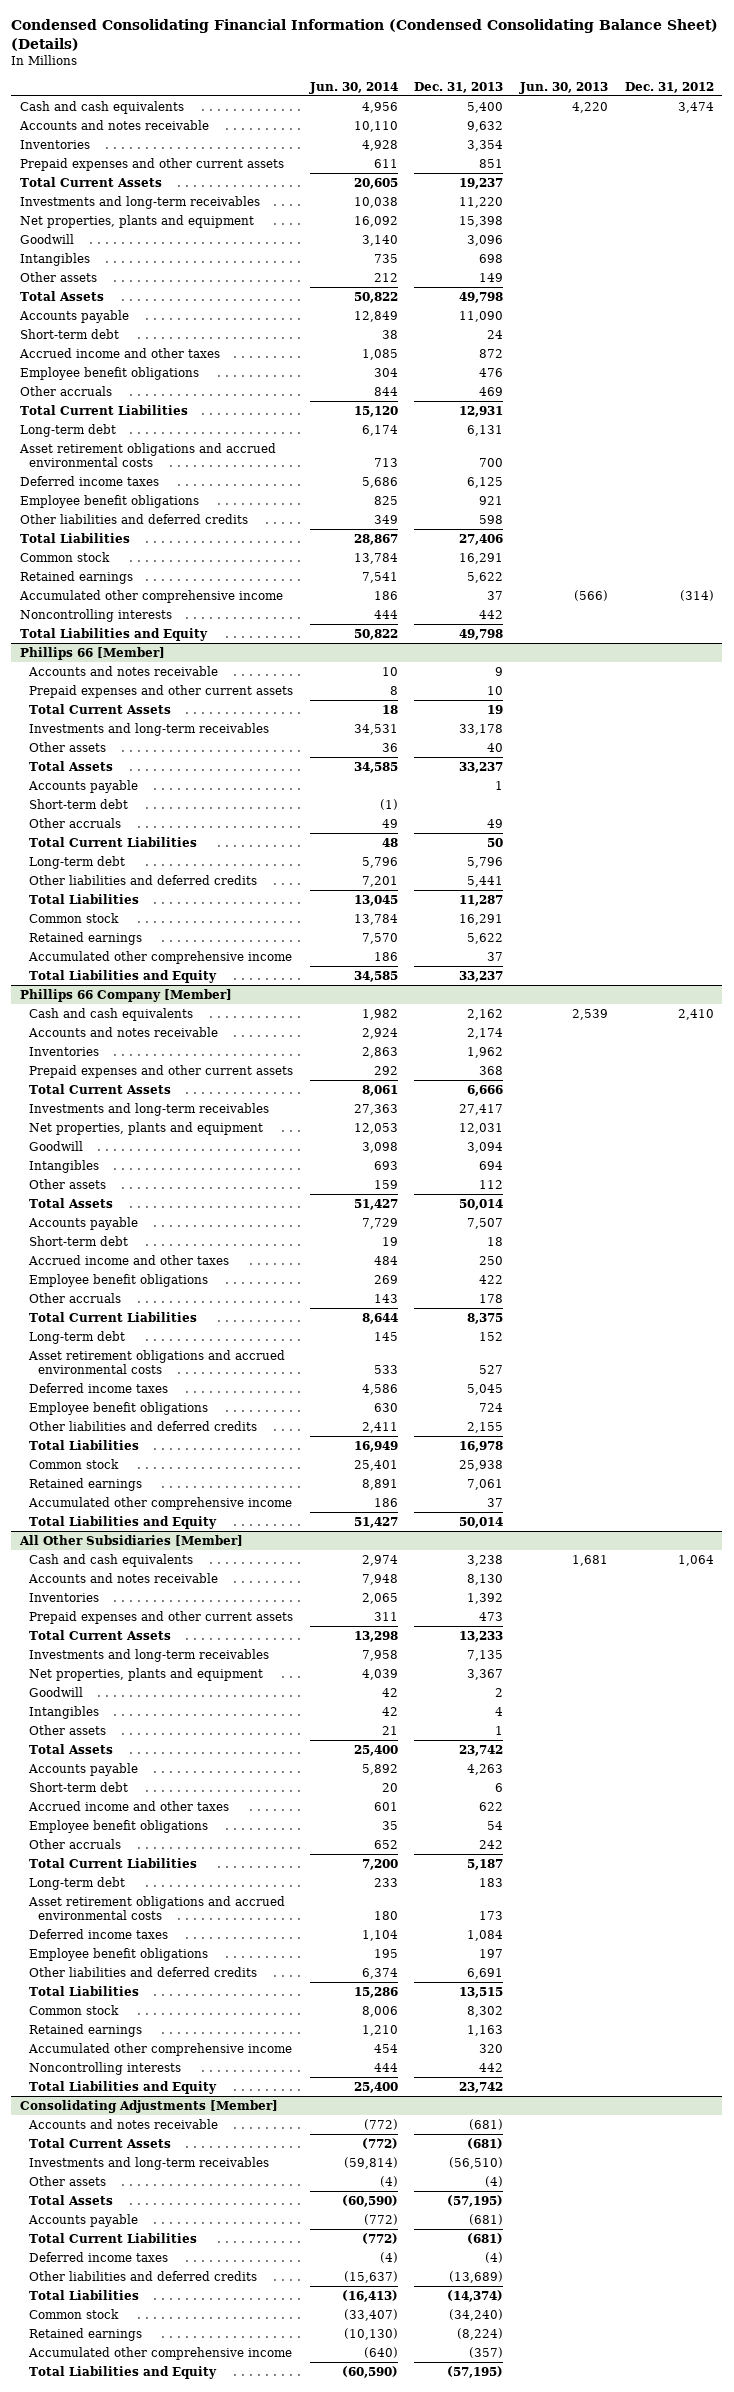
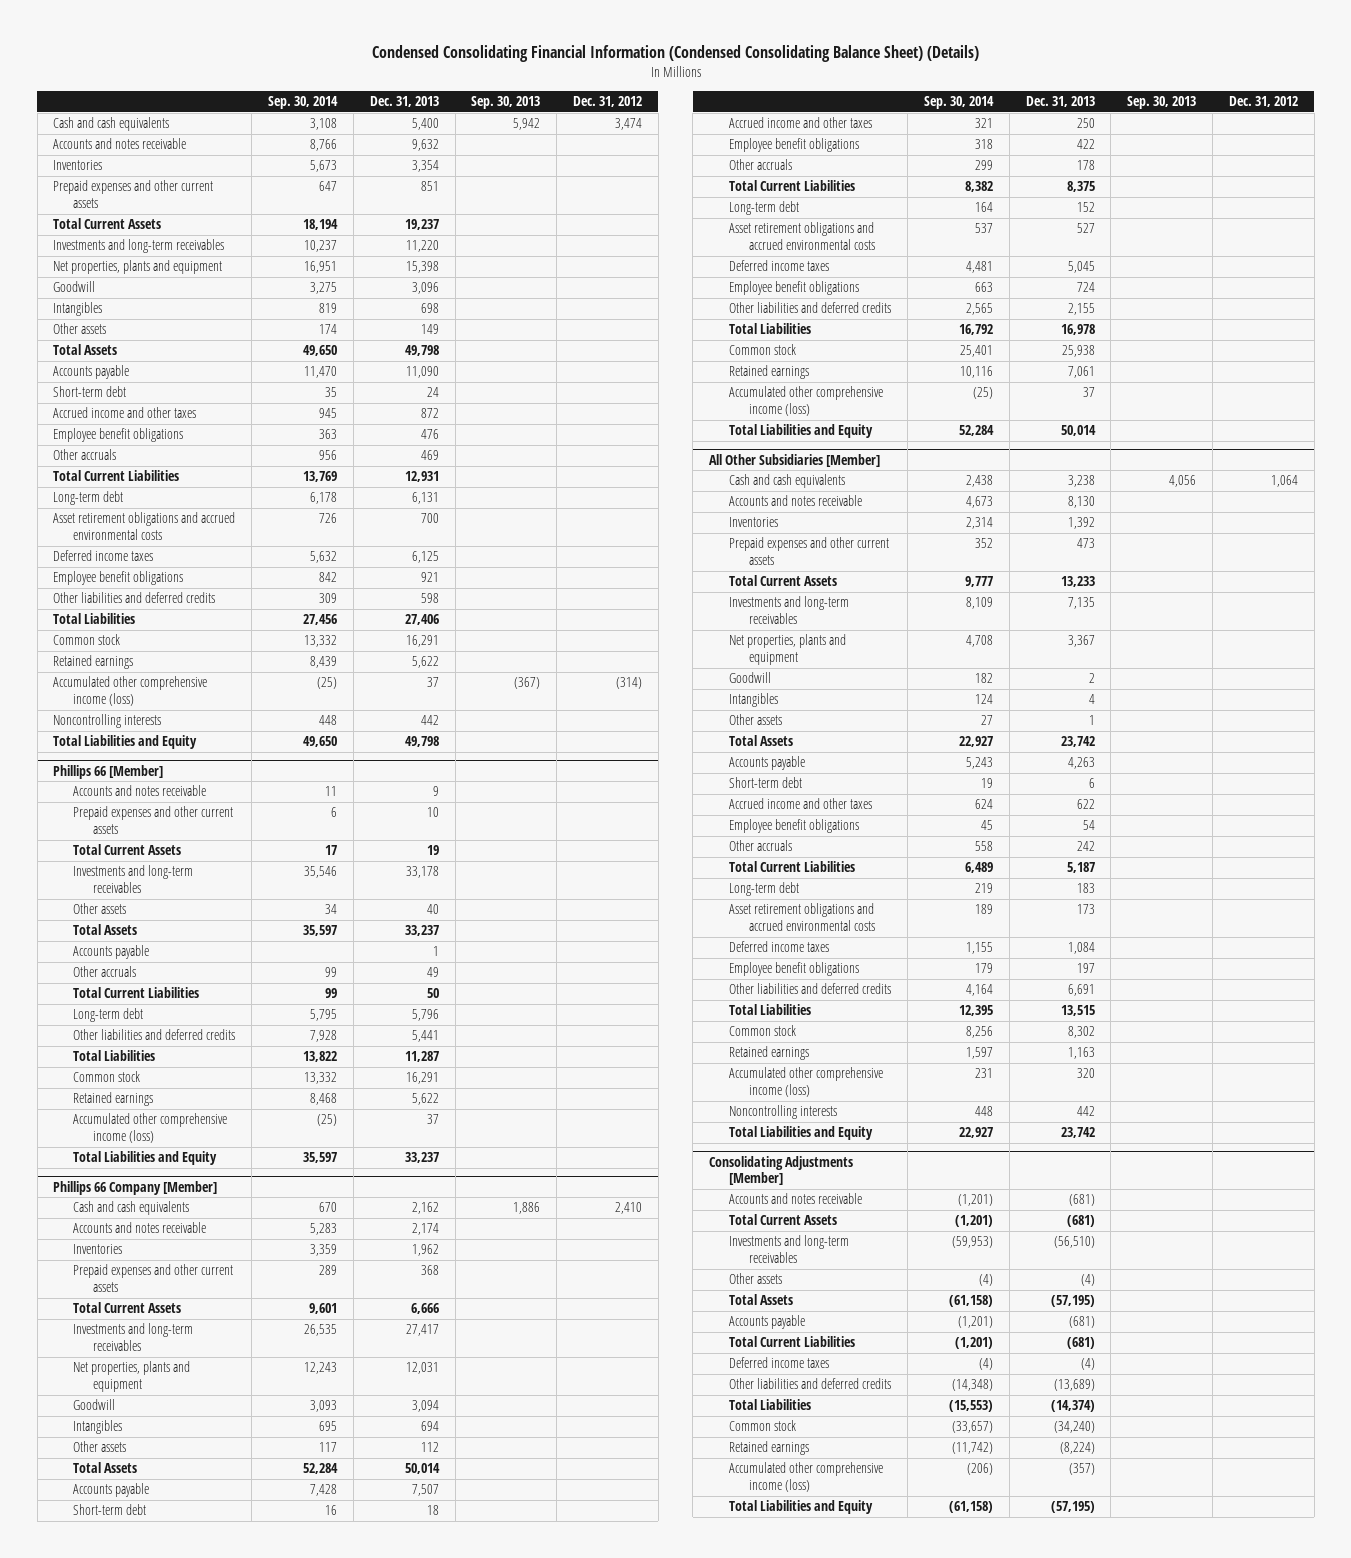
- | Jun. 30, 2014 | Dec. 31, 2013 | Jun. 30, 2013 | Dec. 31, 2012
+ | Sep. 30, 2014 | Dec. 31, 2013 | Sep. 30, 2013 | Dec. 31, 2012
- Accumulated other comprehensive income | 186 | 37 | (566) | (314)
+ Accumulated other comprehensive income (loss) | (25) | 37 | (367) | (314)
@ Phillips 66 [Member]
- Short-term debt | (1) | | |
- Accumulated other comprehensive income | 186 | 37 | |
+ Accumulated other comprehensive income (loss) | (25) | 37 | |
@ Phillips 66 Company [Member]
- Accumulated other comprehensive income | 186 | 37 | |
+ Accumulated other comprehensive income (loss) | (25) | 37 | |
@ All Other Subsidiaries [Member]
- Accumulated other comprehensive income | 454 | 320 | |
+ Accumulated other comprehensive income (loss) | 231 | 320 | |
@ Consolidating Adjustments [Member]
- Accumulated other comprehensive income | (640) | (357) | |
+ Accumulated other comprehensive income (loss) | (206) | (357) | |

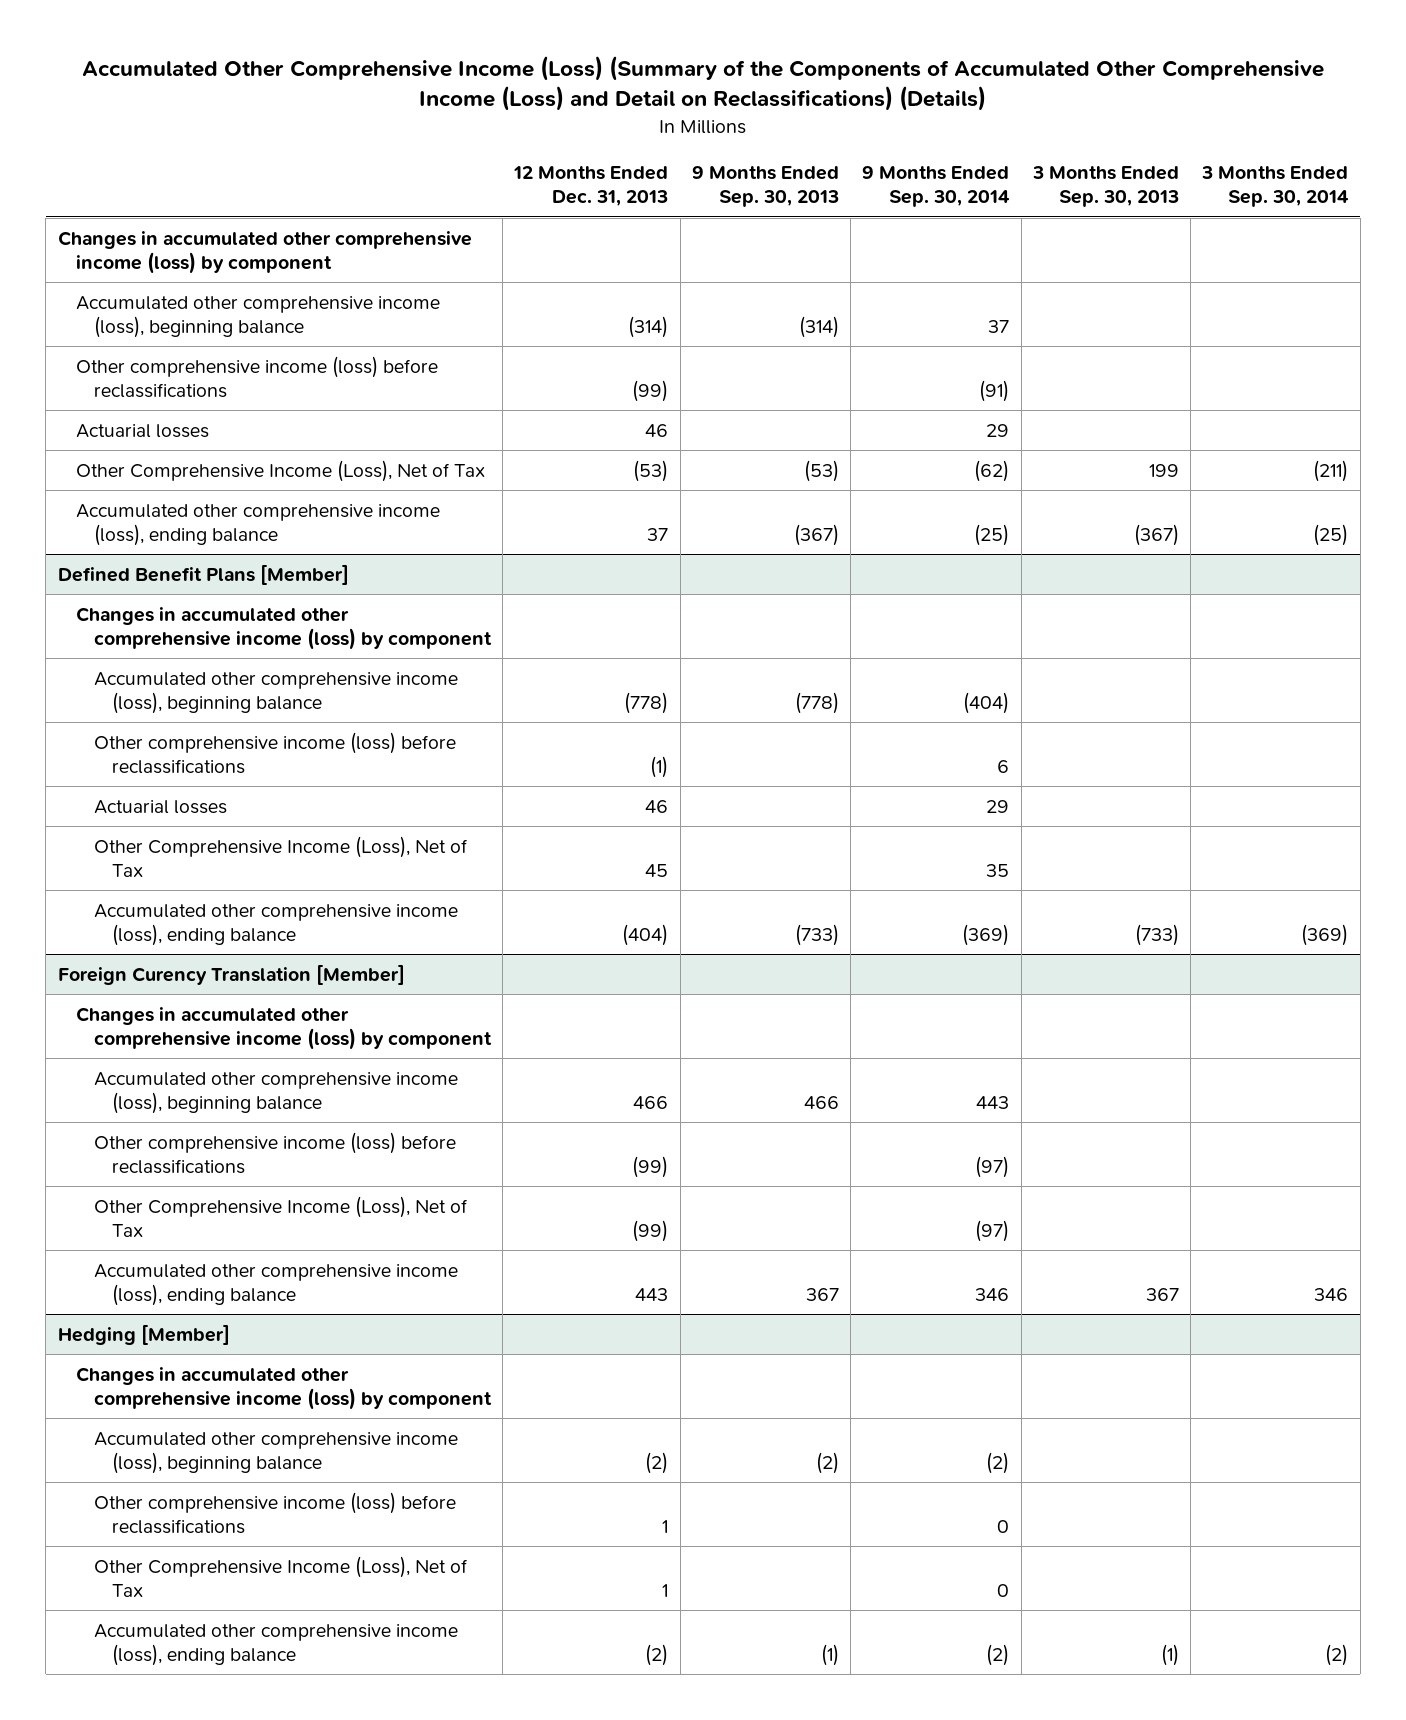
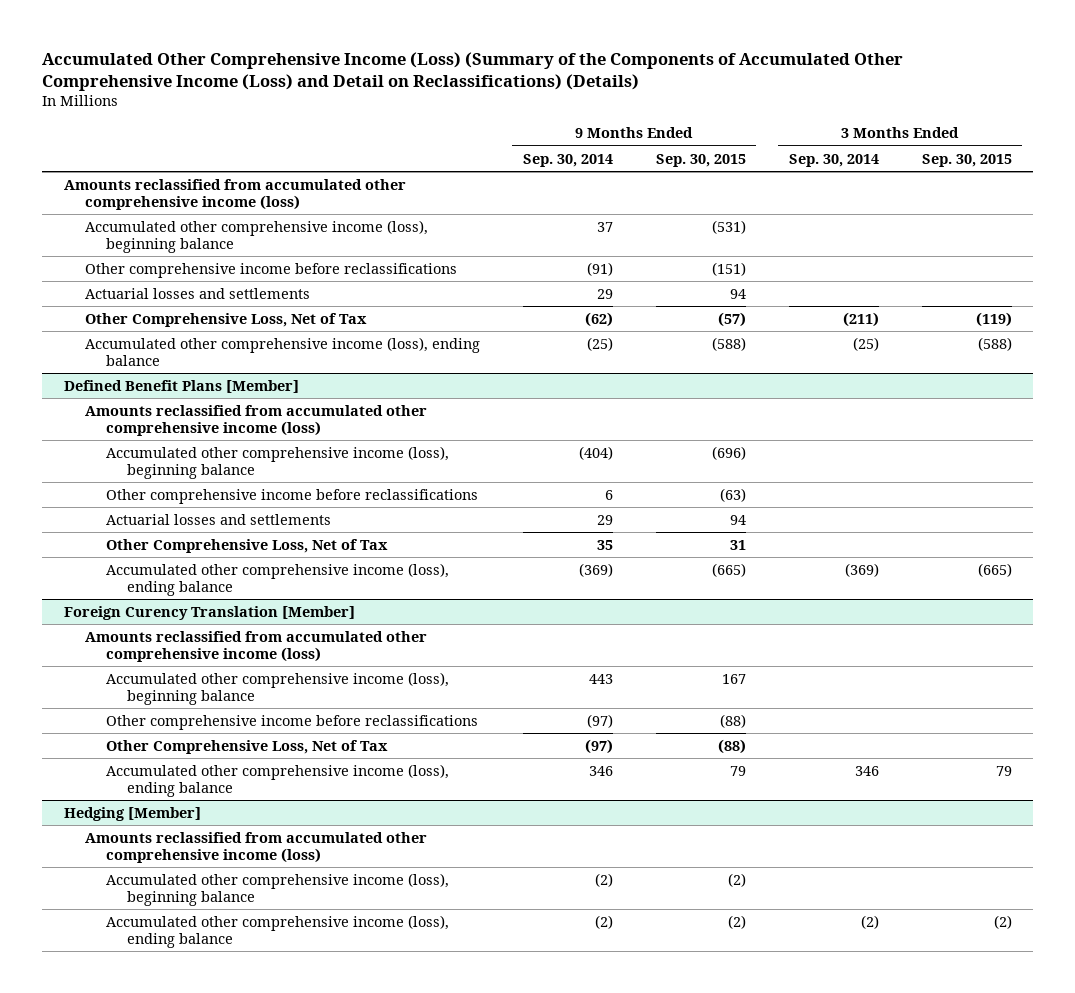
- | 12 Months Ended Dec. 31, 2013 | 9 Months Ended Sep. 30, 2013 | 9 Months Ended Sep. 30, 2014 | 3 Months Ended Sep. 30, 2013 | 3 Months Ended Sep. 30, 2014
+ | 9 Months Ended Sep. 30, 2014 | 9 Months Ended Sep. 30, 2015 | 3 Months Ended Sep. 30, 2014 | 3 Months Ended Sep. 30, 2015
- Changes in accumulated other comprehensive income (loss) by component
+ Amounts reclassified from accumulated other comprehensive income (loss)
- Other comprehensive income (loss) before reclassifications | (99) | | (91) | |
- Actuarial losses | 46 | | 29 | |
- Other Comprehensive Income (Loss), Net of Tax | (53) | (53) | (62) | 199 | (211)
+ Other comprehensive income before reclassifications | (91) | (151) | |
+ Actuarial losses and settlements | 29 | 94 | |
+ Other Comprehensive Loss, Net of Tax | (62) | (57) | (211) | (119)
@ Defined Benefit Plans [Member]
- Changes in accumulated other comprehensive income (loss) by component
+ Amounts reclassified from accumulated other comprehensive income (loss)
- Other comprehensive income (loss) before reclassifications | (1) | | 6 | |
- Actuarial losses | 46 | | 29 | |
- Other Comprehensive Income (Loss), Net of Tax | 45 | | 35 | |
+ Other comprehensive income before reclassifications | 6 | (63) | |
+ Actuarial losses and settlements | 29 | 94 | |
+ Other Comprehensive Loss, Net of Tax | 35 | 31 | |
@ Foreign Curency Translation [Member]
- Changes in accumulated other comprehensive income (loss) by component
+ Amounts reclassified from accumulated other comprehensive income (loss)
- Other comprehensive income (loss) before reclassifications | (99) | | (97) | |
- Other Comprehensive Income (Loss), Net of Tax | (99) | | (97) | |
+ Other comprehensive income before reclassifications | (97) | (88) | |
+ Other Comprehensive Loss, Net of Tax | (97) | (88) | |
@ Hedging [Member]
- Changes in accumulated other comprehensive income (loss) by component
+ Amounts reclassified from accumulated other comprehensive income (loss)
- Other comprehensive income (loss) before reclassifications | 1 | | 0 | |
- Other Comprehensive Income (Loss), Net of Tax | 1 | | 0 | |

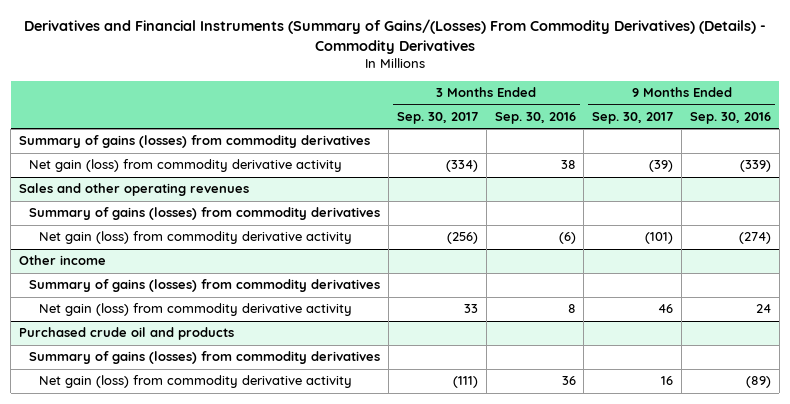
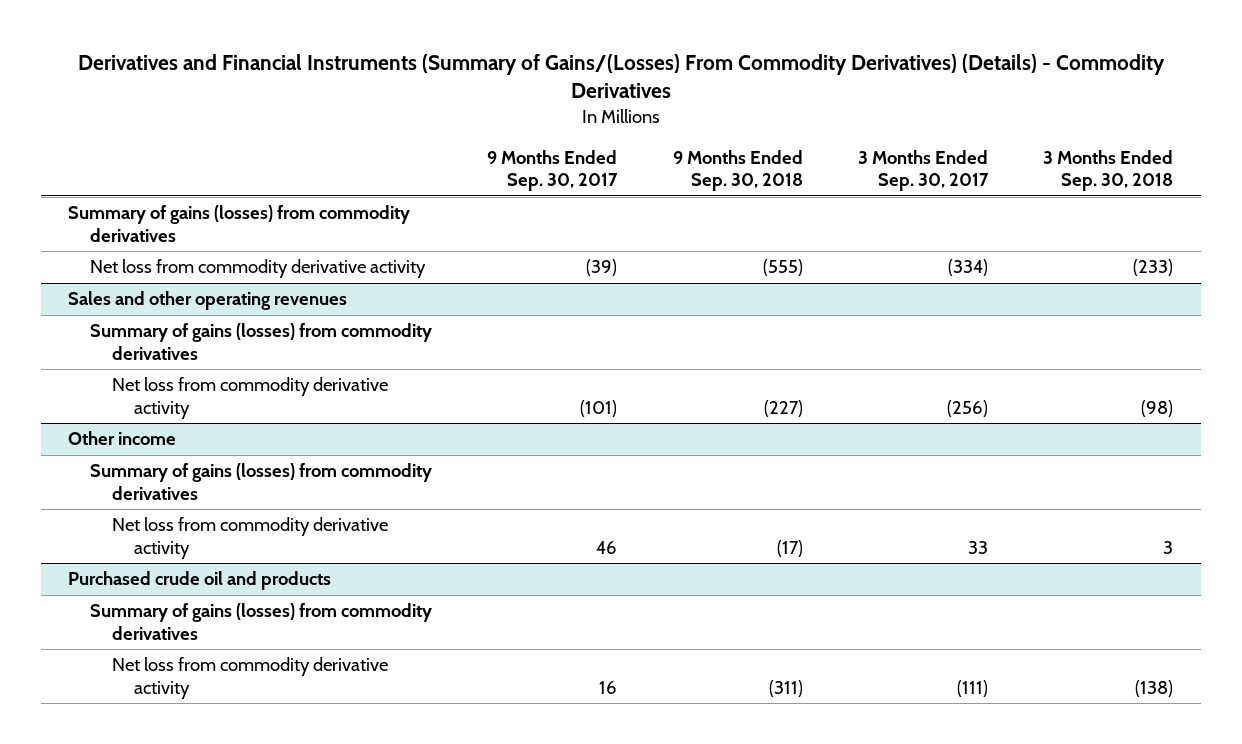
- | 3 Months Ended Sep. 30, 2017 | 3 Months Ended Sep. 30, 2016 | 9 Months Ended Sep. 30, 2017 | 9 Months Ended Sep. 30, 2016
+ | 9 Months Ended Sep. 30, 2017 | 9 Months Ended Sep. 30, 2018 | 3 Months Ended Sep. 30, 2017 | 3 Months Ended Sep. 30, 2018
- Net gain (loss) from commodity derivative activity | (334) | 38 | (39) | (339)
+ Net loss from commodity derivative activity | (39) | (555) | (334) | (233)
@ Sales and other operating revenues
- Net gain (loss) from commodity derivative activity | (256) | (6) | (101) | (274)
+ Net loss from commodity derivative activity | (101) | (227) | (256) | (98)
@ Other income
- Net gain (loss) from commodity derivative activity | 33 | 8 | 46 | 24
+ Net loss from commodity derivative activity | 46 | (17) | 33 | 3
@ Purchased crude oil and products
- Net gain (loss) from commodity derivative activity | (111) | 36 | 16 | (89)
+ Net loss from commodity derivative activity | 16 | (311) | (111) | (138)

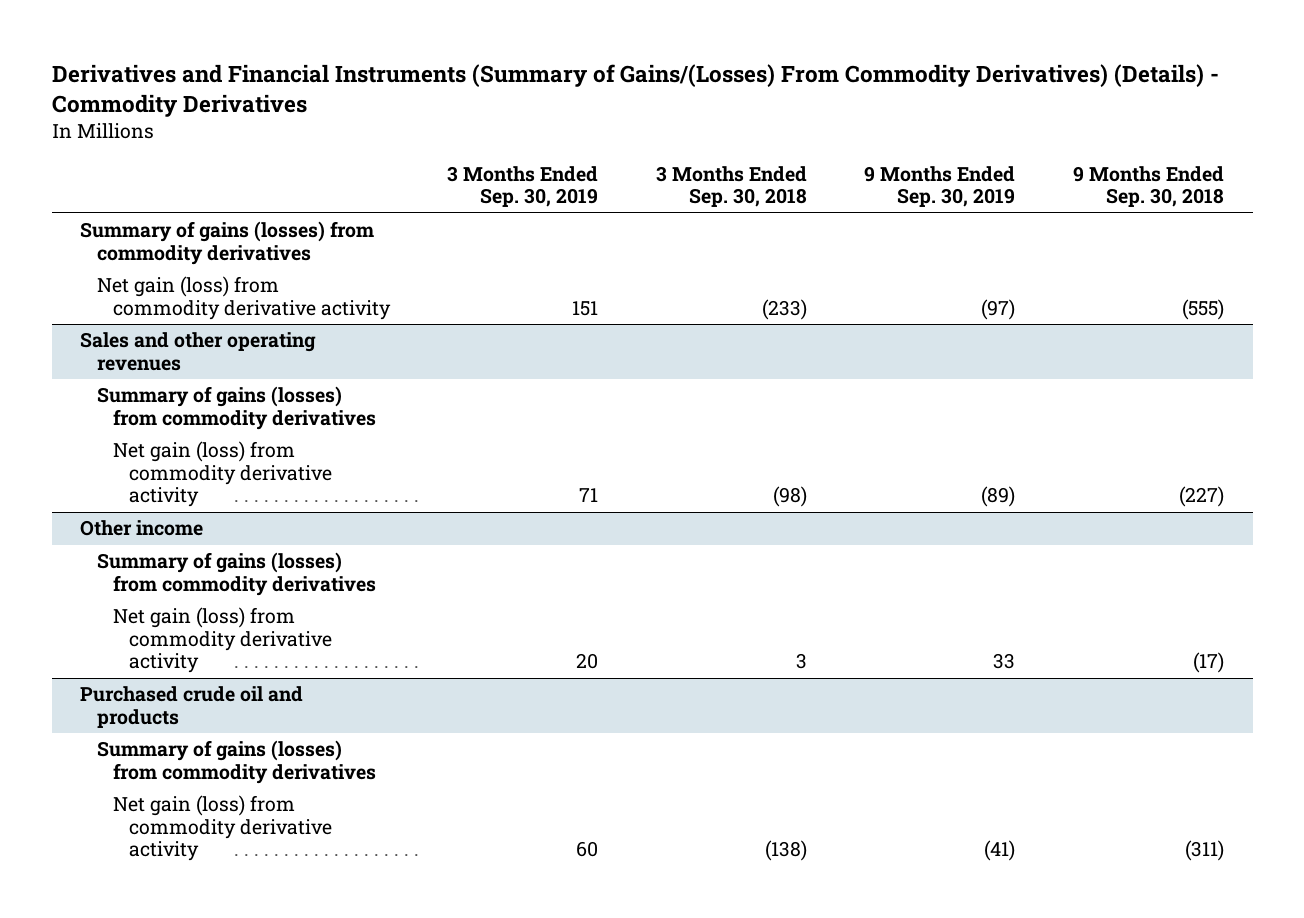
- | 9 Months Ended Sep. 30, 2017 | 9 Months Ended Sep. 30, 2018 | 3 Months Ended Sep. 30, 2017 | 3 Months Ended Sep. 30, 2018
+ | 3 Months Ended Sep. 30, 2019 | 3 Months Ended Sep. 30, 2018 | 9 Months Ended Sep. 30, 2019 | 9 Months Ended Sep. 30, 2018
- Net loss from commodity derivative activity | (39) | (555) | (334) | (233)
+ Net gain (loss) from commodity derivative activity | 151 | (233) | (97) | (555)
@ Sales and other operating revenues
- Net loss from commodity derivative activity | (101) | (227) | (256) | (98)
+ Net gain (loss) from commodity derivative activity | 71 | (98) | (89) | (227)
@ Other income
- Net loss from commodity derivative activity | 46 | (17) | 33 | 3
+ Net gain (loss) from commodity derivative activity | 20 | 3 | 33 | (17)
@ Purchased crude oil and products
- Net loss from commodity derivative activity | 16 | (311) | (111) | (138)
+ Net gain (loss) from commodity derivative activity | 60 | (138) | (41) | (311)

